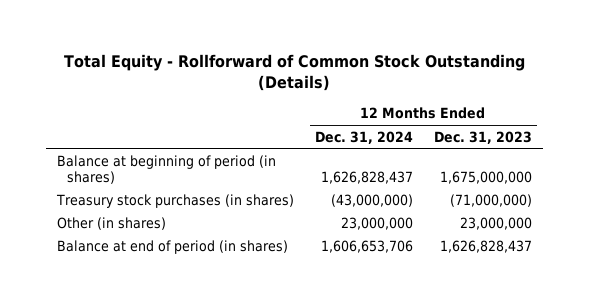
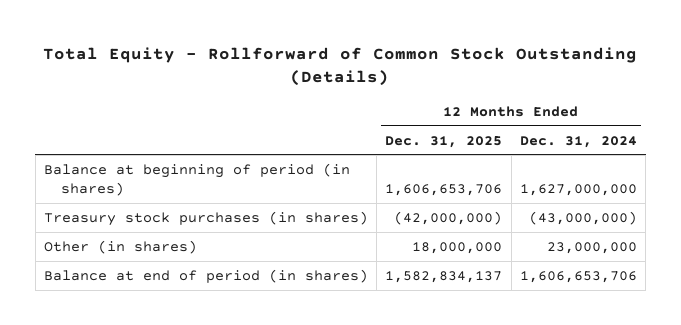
- | 12 Months Ended Dec. 31, 2024 | 12 Months Ended Dec. 31, 2023
+ | 12 Months Ended Dec. 31, 2025 | 12 Months Ended Dec. 31, 2024
- Balance at beginning of period (in shares) | 1,626,828,437 | 1,675,000,000
+ Balance at beginning of period (in shares) | 1,606,653,706 | 1,627,000,000

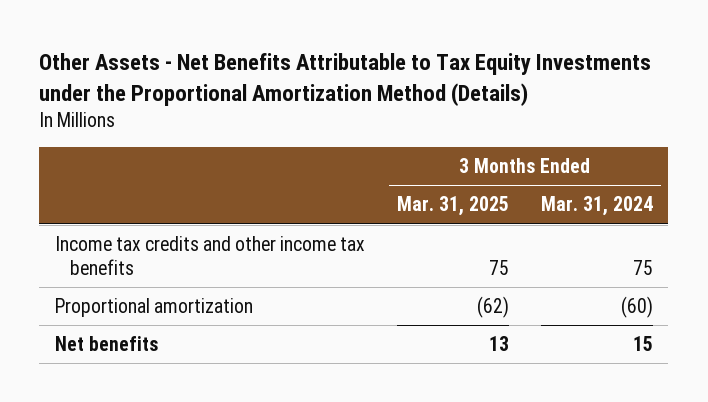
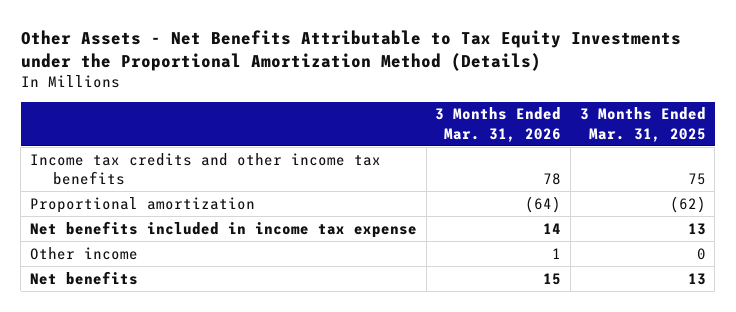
- | 3 Months Ended Mar. 31, 2025 | 3 Months Ended Mar. 31, 2024
+ | 3 Months Ended Mar. 31, 2026 | 3 Months Ended Mar. 31, 2025
+ Net benefits included in income tax expense | 14 | 13
+ Other income | 1 | 0

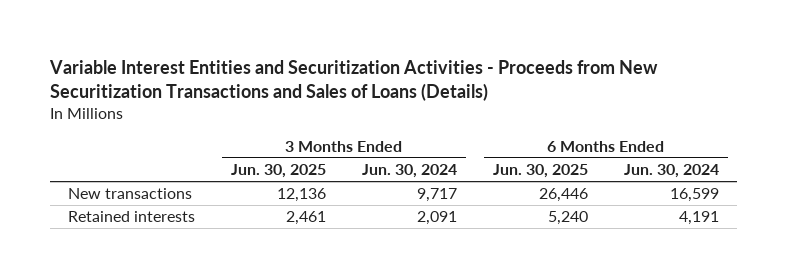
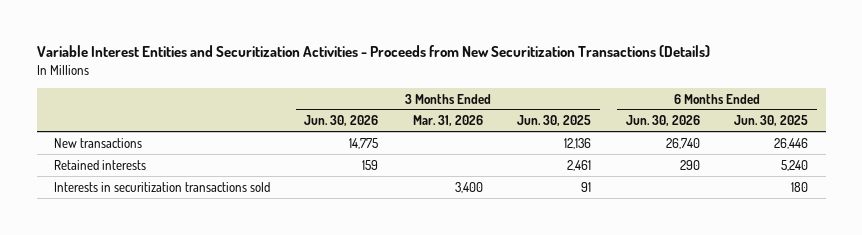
- Variable Interest Entities and Securitization Activities - Proceeds from New Securitization Transactions and Sales of Loans (Details)
+ Variable Interest Entities and Securitization Activities - Proceeds from New Securitization Transactions (Details)
- | 3 Months Ended Jun. 30, 2025 | 3 Months Ended Jun. 30, 2024 | 6 Months Ended Jun. 30, 2025 | 6 Months Ended Jun. 30, 2024
+ | 3 Months Ended Jun. 30, 2026 | 3 Months Ended Mar. 31, 2026 | 3 Months Ended Jun. 30, 2025 | 6 Months Ended Jun. 30, 2026 | 6 Months Ended Jun. 30, 2025
+ Interests in securitization transactions sold | | 3,400 | 91 | | 180

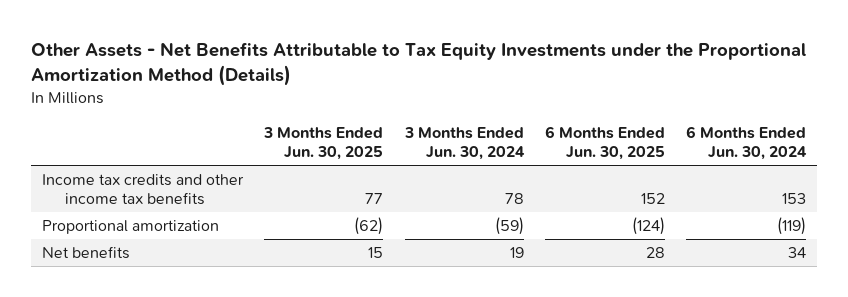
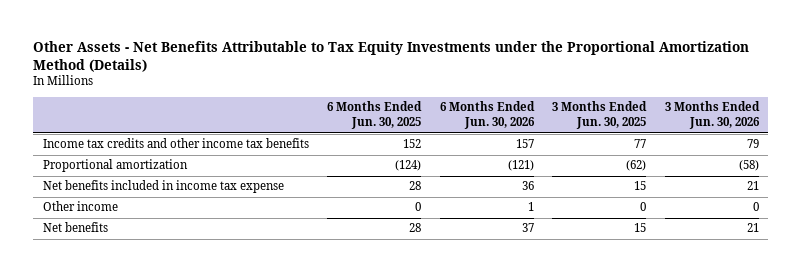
- | 3 Months Ended Jun. 30, 2025 | 3 Months Ended Jun. 30, 2024 | 6 Months Ended Jun. 30, 2025 | 6 Months Ended Jun. 30, 2024
+ | 6 Months Ended Jun. 30, 2025 | 6 Months Ended Jun. 30, 2026 | 3 Months Ended Jun. 30, 2025 | 3 Months Ended Jun. 30, 2026
+ Net benefits included in income tax expense | 28 | 36 | 15 | 21
+ Other income | 0 | 1 | 0 | 0

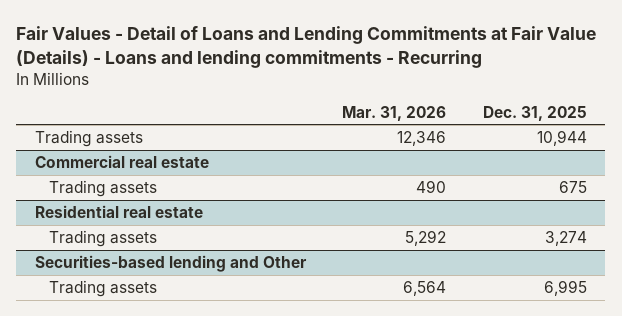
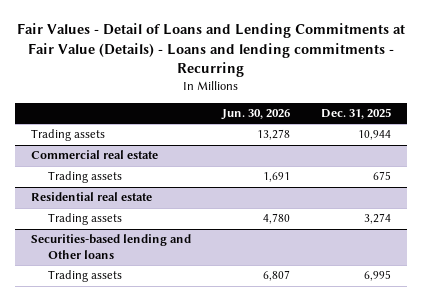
- | Mar. 31, 2026 | Dec. 31, 2025
+ | Jun. 30, 2026 | Dec. 31, 2025
- Securities-based lending and Other
+ Securities-based lending and Other loans

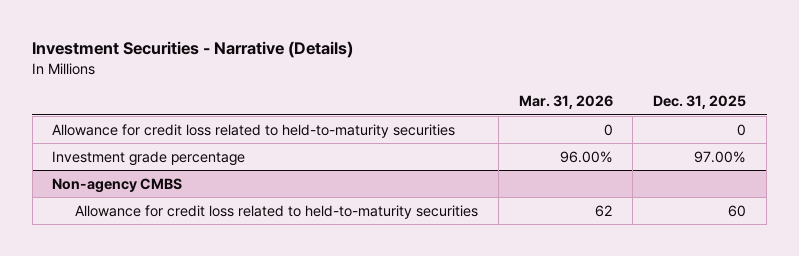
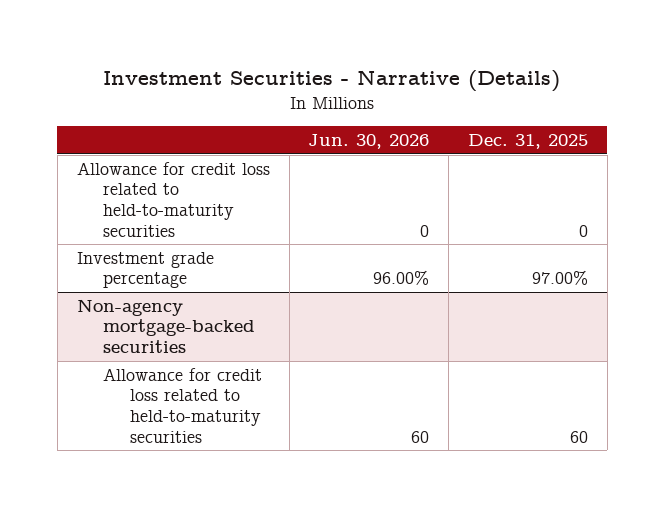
- | Mar. 31, 2026 | Dec. 31, 2025
+ | Jun. 30, 2026 | Dec. 31, 2025
- Non-agency CMBS
+ Non-agency mortgage-backed securities

